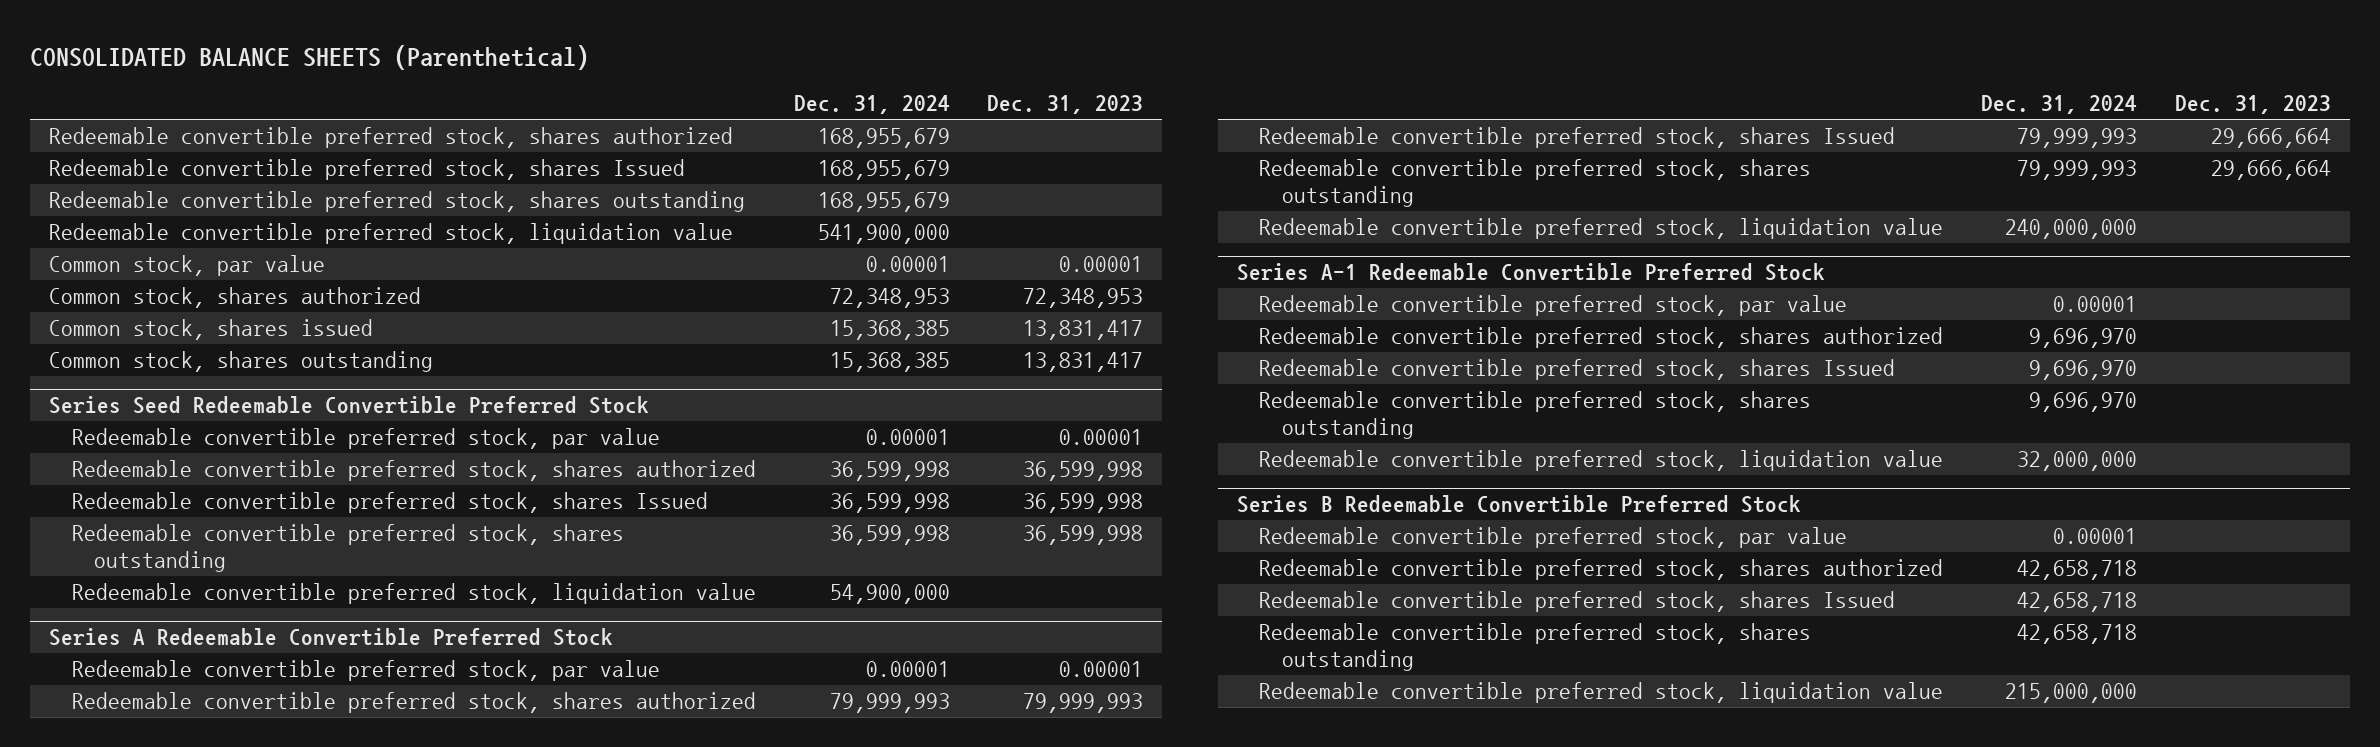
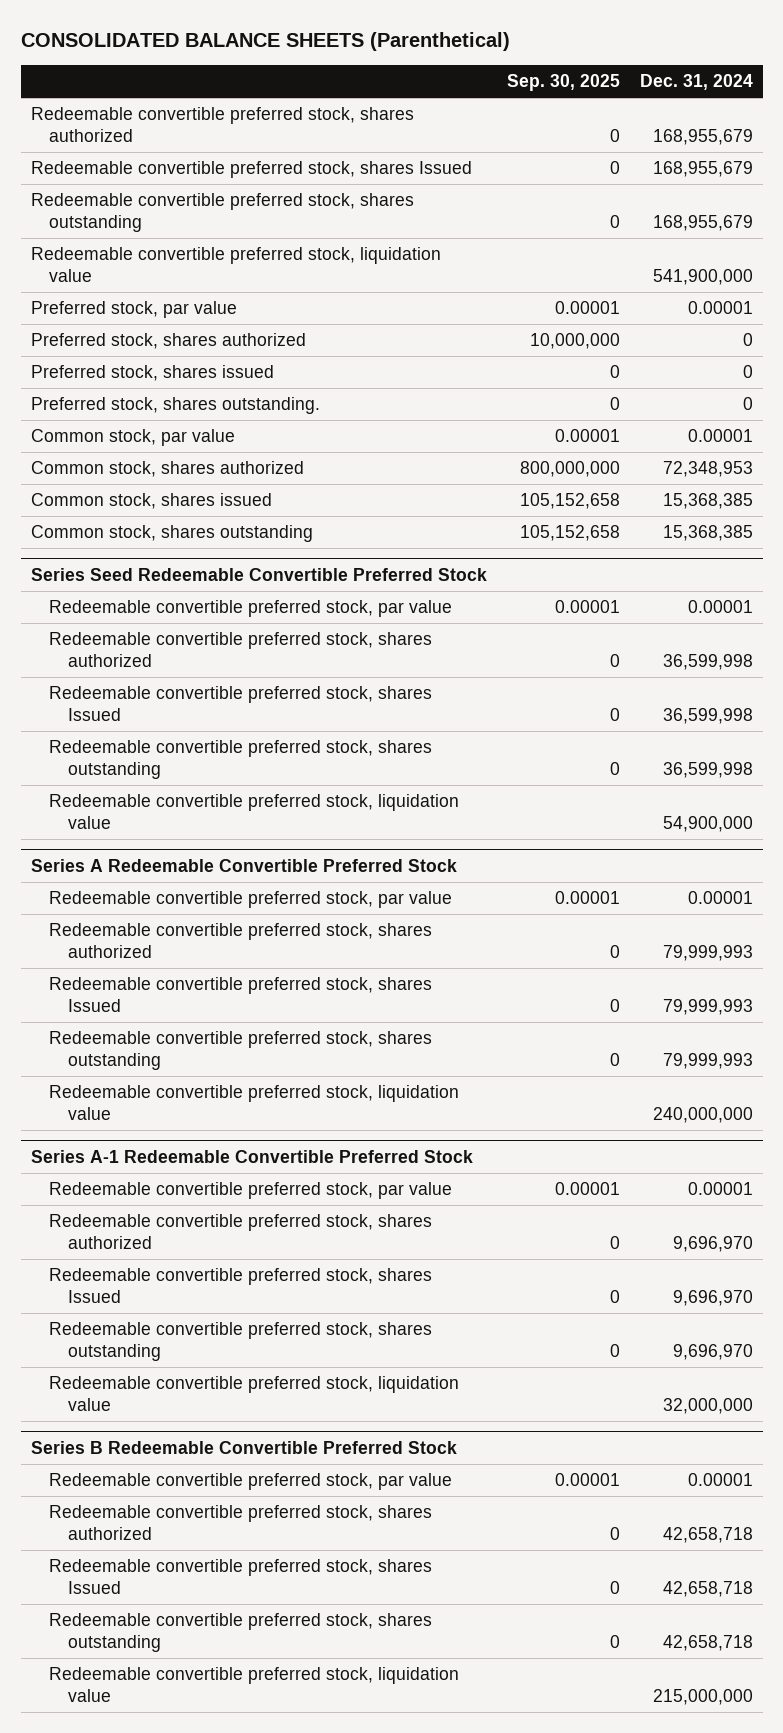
- | Dec. 31, 2024 | Dec. 31, 2023
+ | Sep. 30, 2025 | Dec. 31, 2024
+ Preferred stock, par value | 0.00001 | 0.00001
+ Preferred stock, shares authorized | 10,000,000 | 0
+ Preferred stock, shares issued | 0 | 0
+ Preferred stock, shares outstanding. | 0 | 0

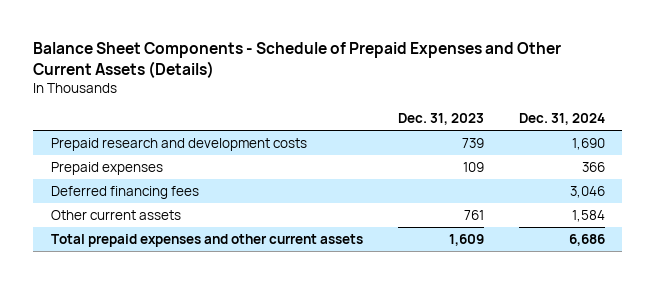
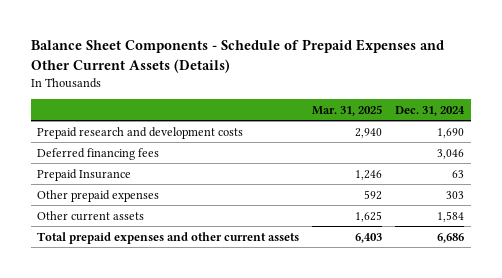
- | Dec. 31, 2023 | Dec. 31, 2024
+ | Mar. 31, 2025 | Dec. 31, 2024
- Prepaid expenses | 109 | 366
+ Prepaid Insurance | 1,246 | 63
+ Other prepaid expenses | 592 | 303

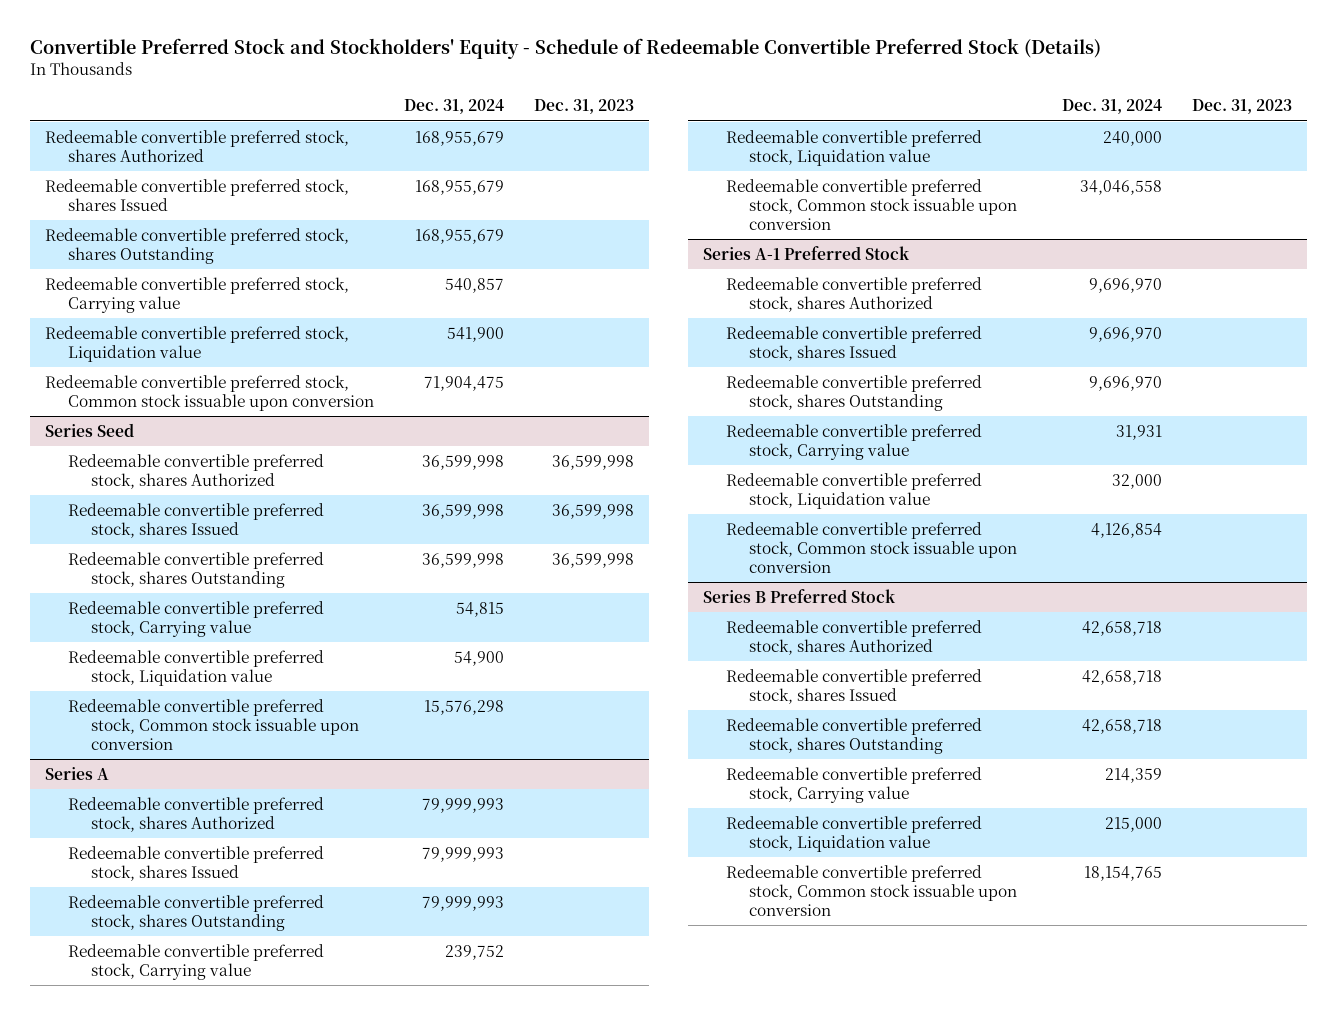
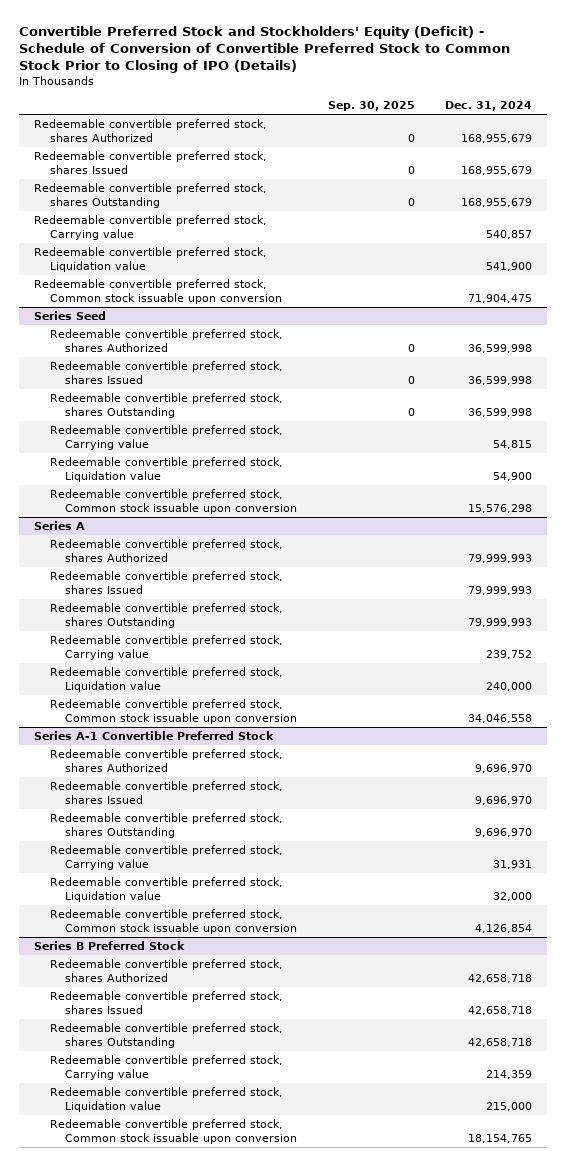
- Convertible Preferred Stock and Stockholders' Equity - Schedule of Redeemable Convertible Preferred Stock (Details)
+ Convertible Preferred Stock and Stockholders' Equity (Deficit) - Schedule of Conversion of Convertible Preferred Stock to Common Stock Prior to Closing of IPO (Details)
- | Dec. 31, 2024 | Dec. 31, 2023
+ | Sep. 30, 2025 | Dec. 31, 2024
- Series A-1 Preferred Stock
+ Series A-1 Convertible Preferred Stock

